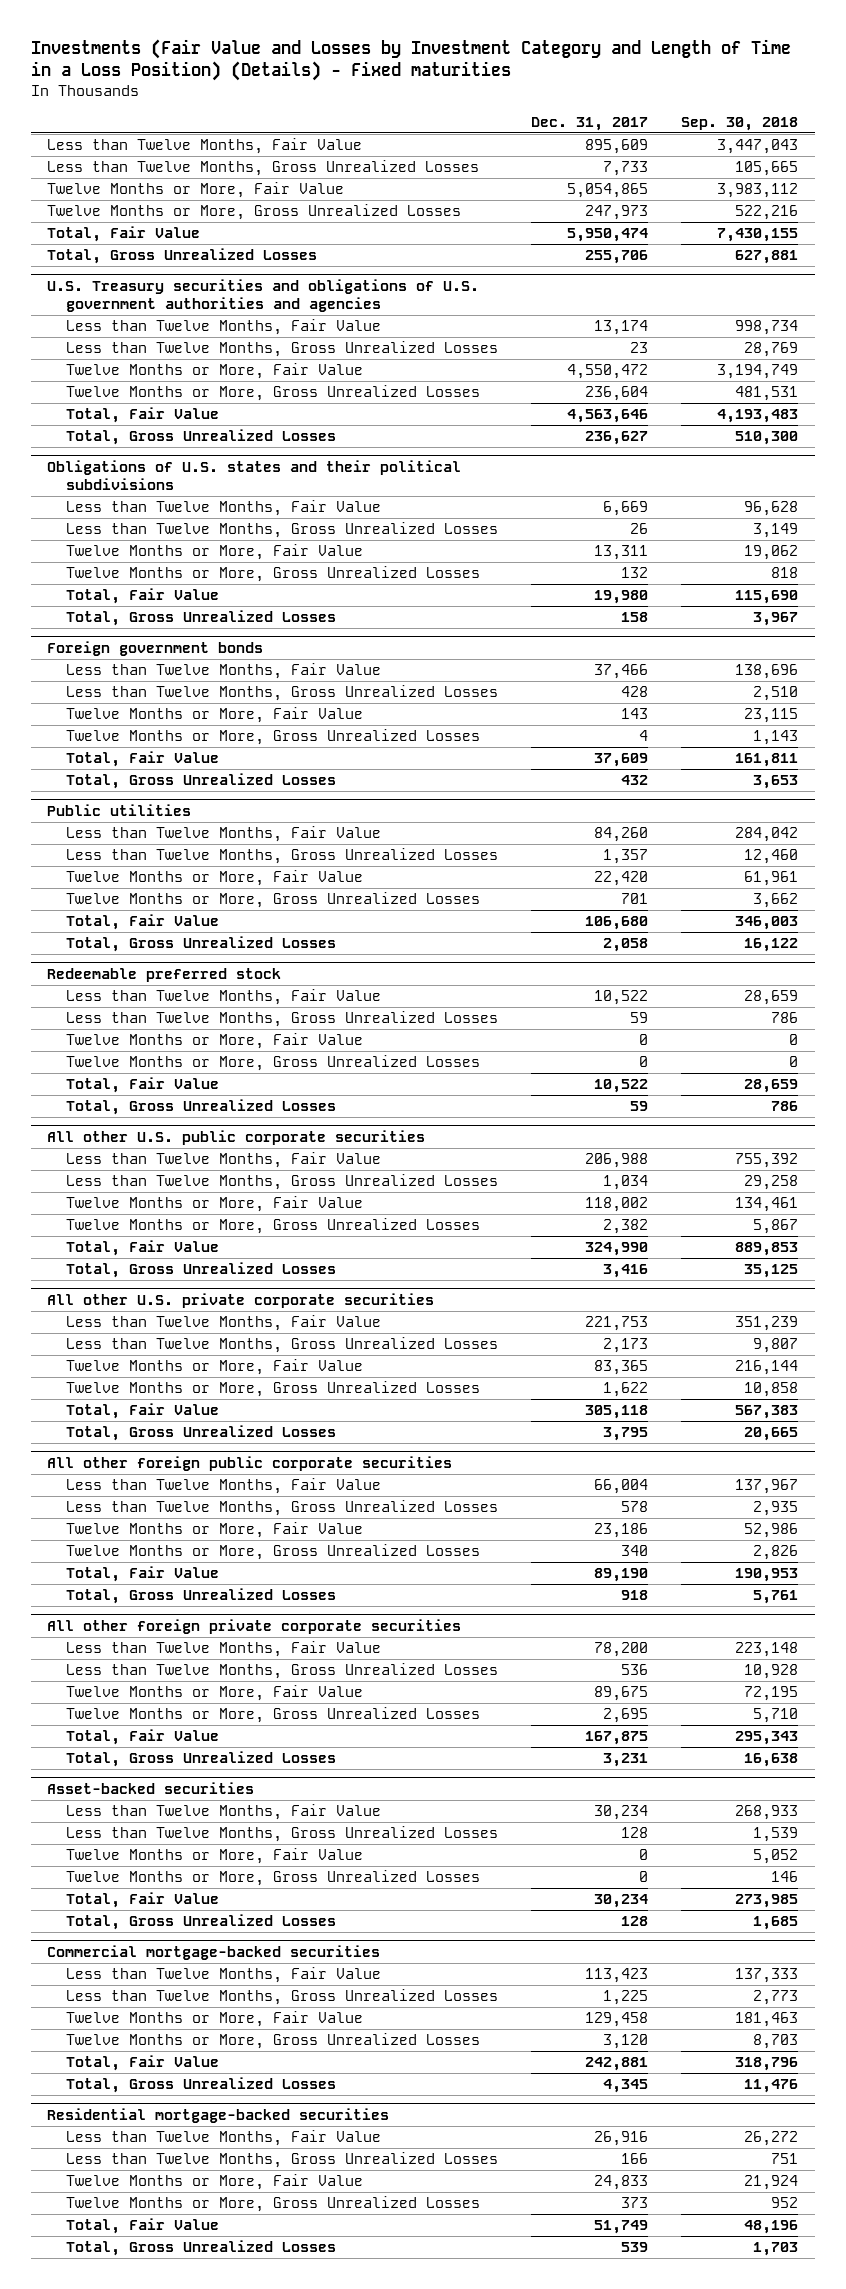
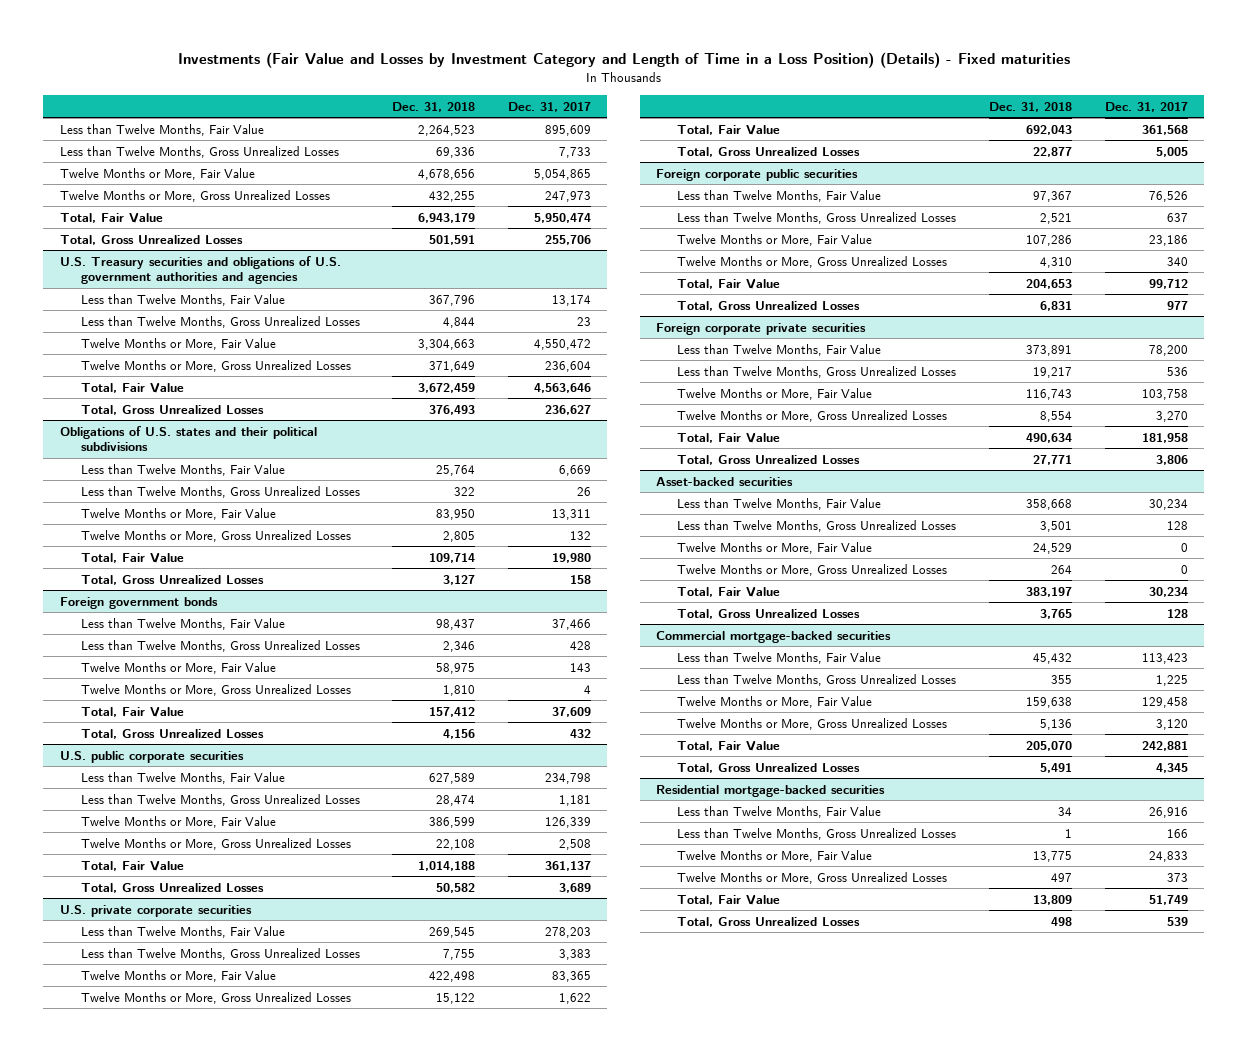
- | Dec. 31, 2017 | Sep. 30, 2018
+ | Dec. 31, 2018 | Dec. 31, 2017
- Public utilities
- Less than Twelve Months, Fair Value | 84,260 | 284,042
- Less than Twelve Months, Gross Unrealized Losses | 1,357 | 12,460
- Twelve Months or More, Fair Value | 22,420 | 61,961
- Twelve Months or More, Gross Unrealized Losses | 701 | 3,662
- Total, Fair Value | 106,680 | 346,003
- Total, Gross Unrealized Losses | 2,058 | 16,122
- Redeemable preferred stock
- Less than Twelve Months, Fair Value | 10,522 | 28,659
- Less than Twelve Months, Gross Unrealized Losses | 59 | 786
- Twelve Months or More, Fair Value | 0 | 0
- Twelve Months or More, Gross Unrealized Losses | 0 | 0
- Total, Fair Value | 10,522 | 28,659
- Total, Gross Unrealized Losses | 59 | 786
- All other U.S. public corporate securities
- Less than Twelve Months, Fair Value | 206,988 | 755,392
- Less than Twelve Months, Gross Unrealized Losses | 1,034 | 29,258
- Twelve Months or More, Fair Value | 118,002 | 134,461
- Twelve Months or More, Gross Unrealized Losses | 2,382 | 5,867
- Total, Fair Value | 324,990 | 889,853
- Total, Gross Unrealized Losses | 3,416 | 35,125
- All other U.S. private corporate securities
- Less than Twelve Months, Fair Value | 221,753 | 351,239
- Less than Twelve Months, Gross Unrealized Losses | 2,173 | 9,807
+ U.S. public corporate securities
+ Less than Twelve Months, Fair Value | 627,589 | 234,798
+ Less than Twelve Months, Gross Unrealized Losses | 28,474 | 1,181
+ Twelve Months or More, Fair Value | 386,599 | 126,339
+ Twelve Months or More, Gross Unrealized Losses | 22,108 | 2,508
+ Total, Fair Value | 1,014,188 | 361,137
+ Total, Gross Unrealized Losses | 50,582 | 3,689
+ U.S. private corporate securities
+ Less than Twelve Months, Fair Value | 269,545 | 278,203
+ Less than Twelve Months, Gross Unrealized Losses | 7,755 | 3,383
- Total, Fair Value | 305,118 | 567,383
- Total, Gross Unrealized Losses | 3,795 | 20,665
- All other foreign public corporate securities
- Less than Twelve Months, Fair Value | 66,004 | 137,967
- Less than Twelve Months, Gross Unrealized Losses | 578 | 2,935
+ Total, Fair Value | 692,043 | 361,568
+ Total, Gross Unrealized Losses | 22,877 | 5,005
+ Foreign corporate public securities
+ Less than Twelve Months, Fair Value | 97,367 | 76,526
+ Less than Twelve Months, Gross Unrealized Losses | 2,521 | 637
- Total, Fair Value | 89,190 | 190,953
- Total, Gross Unrealized Losses | 918 | 5,761
- All other foreign private corporate securities
+ Total, Fair Value | 204,653 | 99,712
+ Total, Gross Unrealized Losses | 6,831 | 977
+ Foreign corporate private securities
- Twelve Months or More, Fair Value | 89,675 | 72,195
- Twelve Months or More, Gross Unrealized Losses | 2,695 | 5,710
- Total, Fair Value | 167,875 | 295,343
- Total, Gross Unrealized Losses | 3,231 | 16,638
+ Twelve Months or More, Fair Value | 116,743 | 103,758
+ Twelve Months or More, Gross Unrealized Losses | 8,554 | 3,270
+ Total, Fair Value | 490,634 | 181,958
+ Total, Gross Unrealized Losses | 27,771 | 3,806

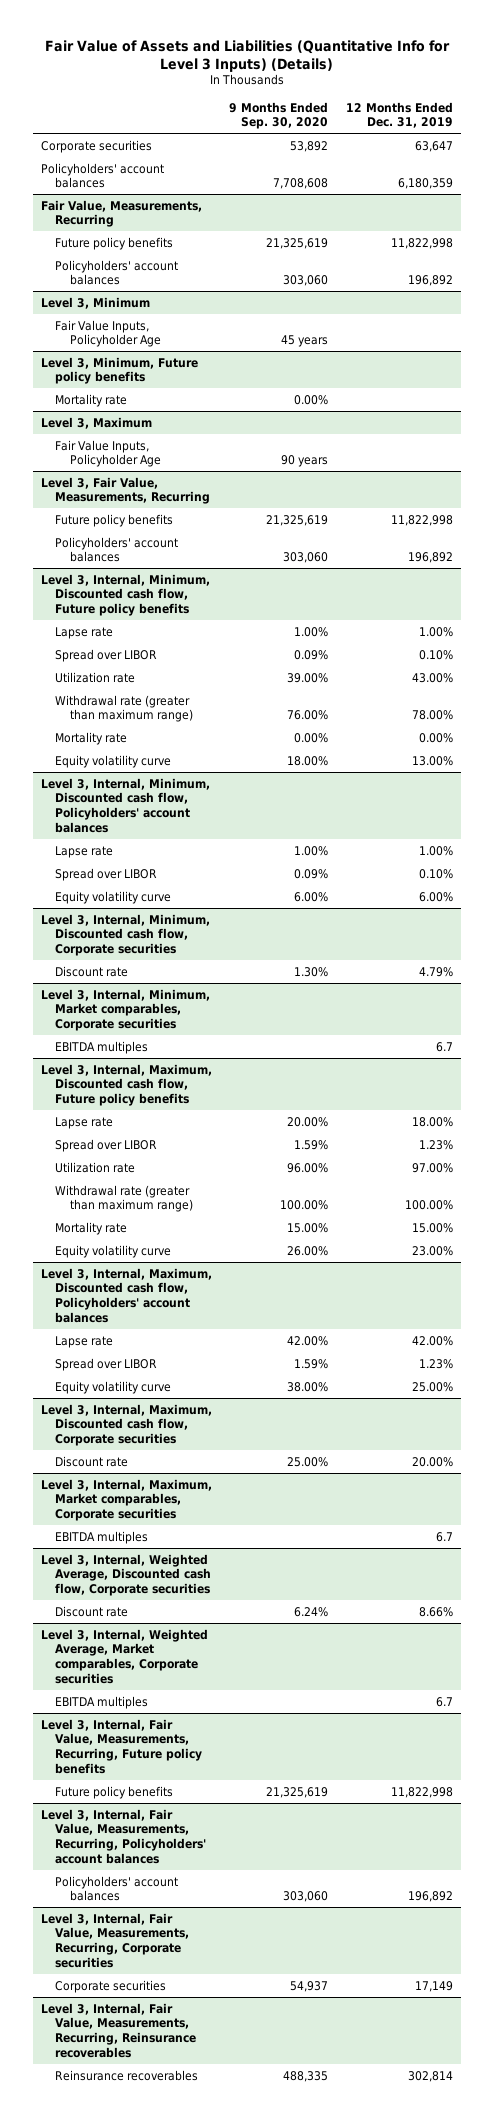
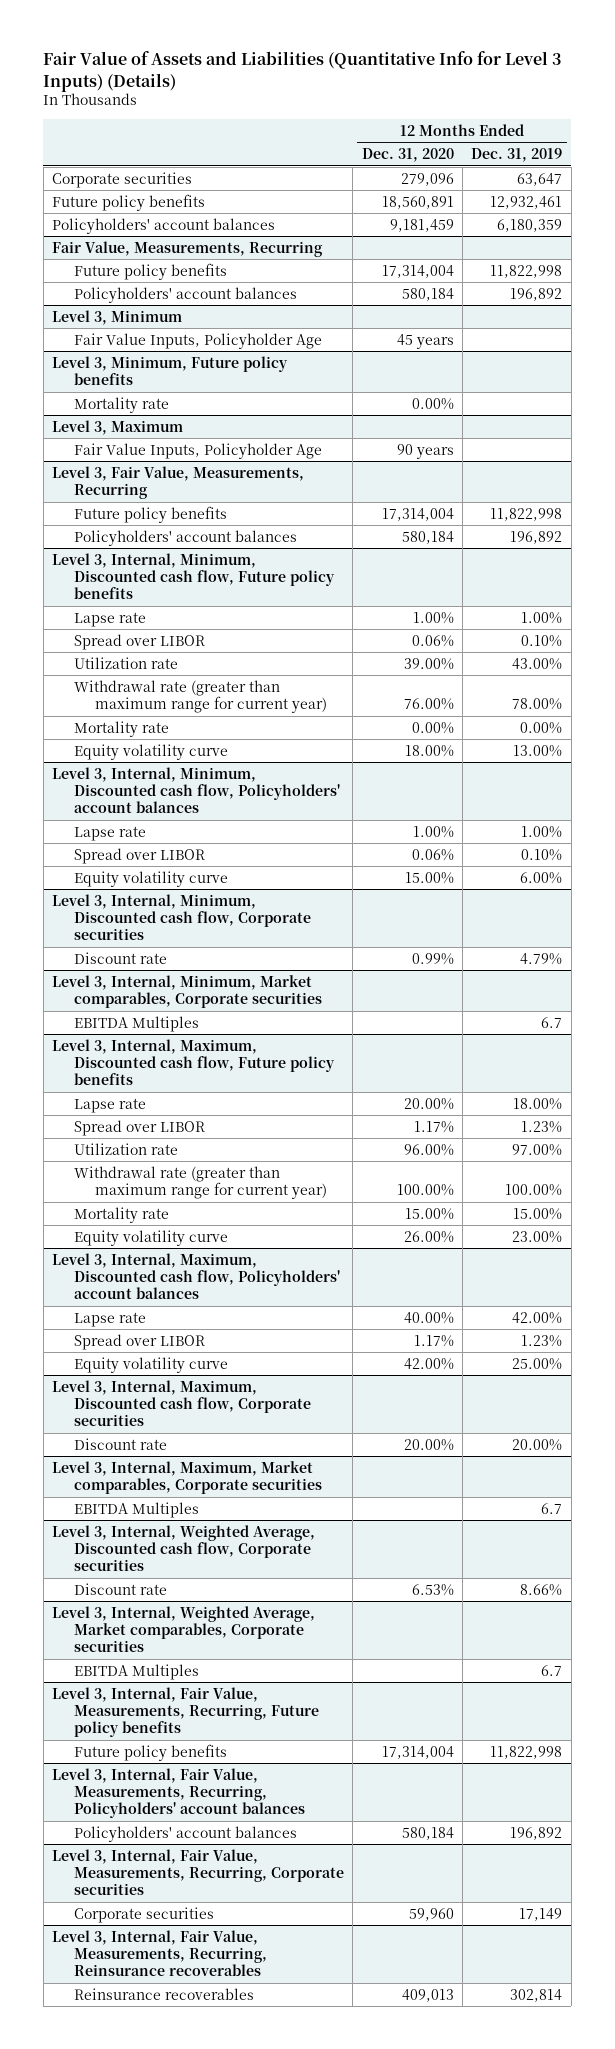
- | 9 Months Ended Sep. 30, 2020 | 12 Months Ended Dec. 31, 2019
+ | 12 Months Ended Dec. 31, 2020 | 12 Months Ended Dec. 31, 2019
+ Future policy benefits | 18,560,891 | 12,932,461
@ Level 3, Internal, Minimum, Discounted cash flow, Future policy benefits
- Withdrawal rate (greater than maximum range) | 76.00% | 78.00%
+ Withdrawal rate (greater than maximum range for current year) | 76.00% | 78.00%
@ Level 3, Internal, Minimum, Market comparables, Corporate securities
- EBITDA multiples | | 6.7
+ EBITDA Multiples | | 6.7
@ Level 3, Internal, Maximum, Discounted cash flow, Future policy benefits
- Withdrawal rate (greater than maximum range) | 100.00% | 100.00%
+ Withdrawal rate (greater than maximum range for current year) | 100.00% | 100.00%
@ Level 3, Internal, Maximum, Market comparables, Corporate securities
- EBITDA multiples | | 6.7
+ EBITDA Multiples | | 6.7
@ Level 3, Internal, Weighted Average, Market comparables, Corporate securities
- EBITDA multiples | | 6.7
+ EBITDA Multiples | | 6.7

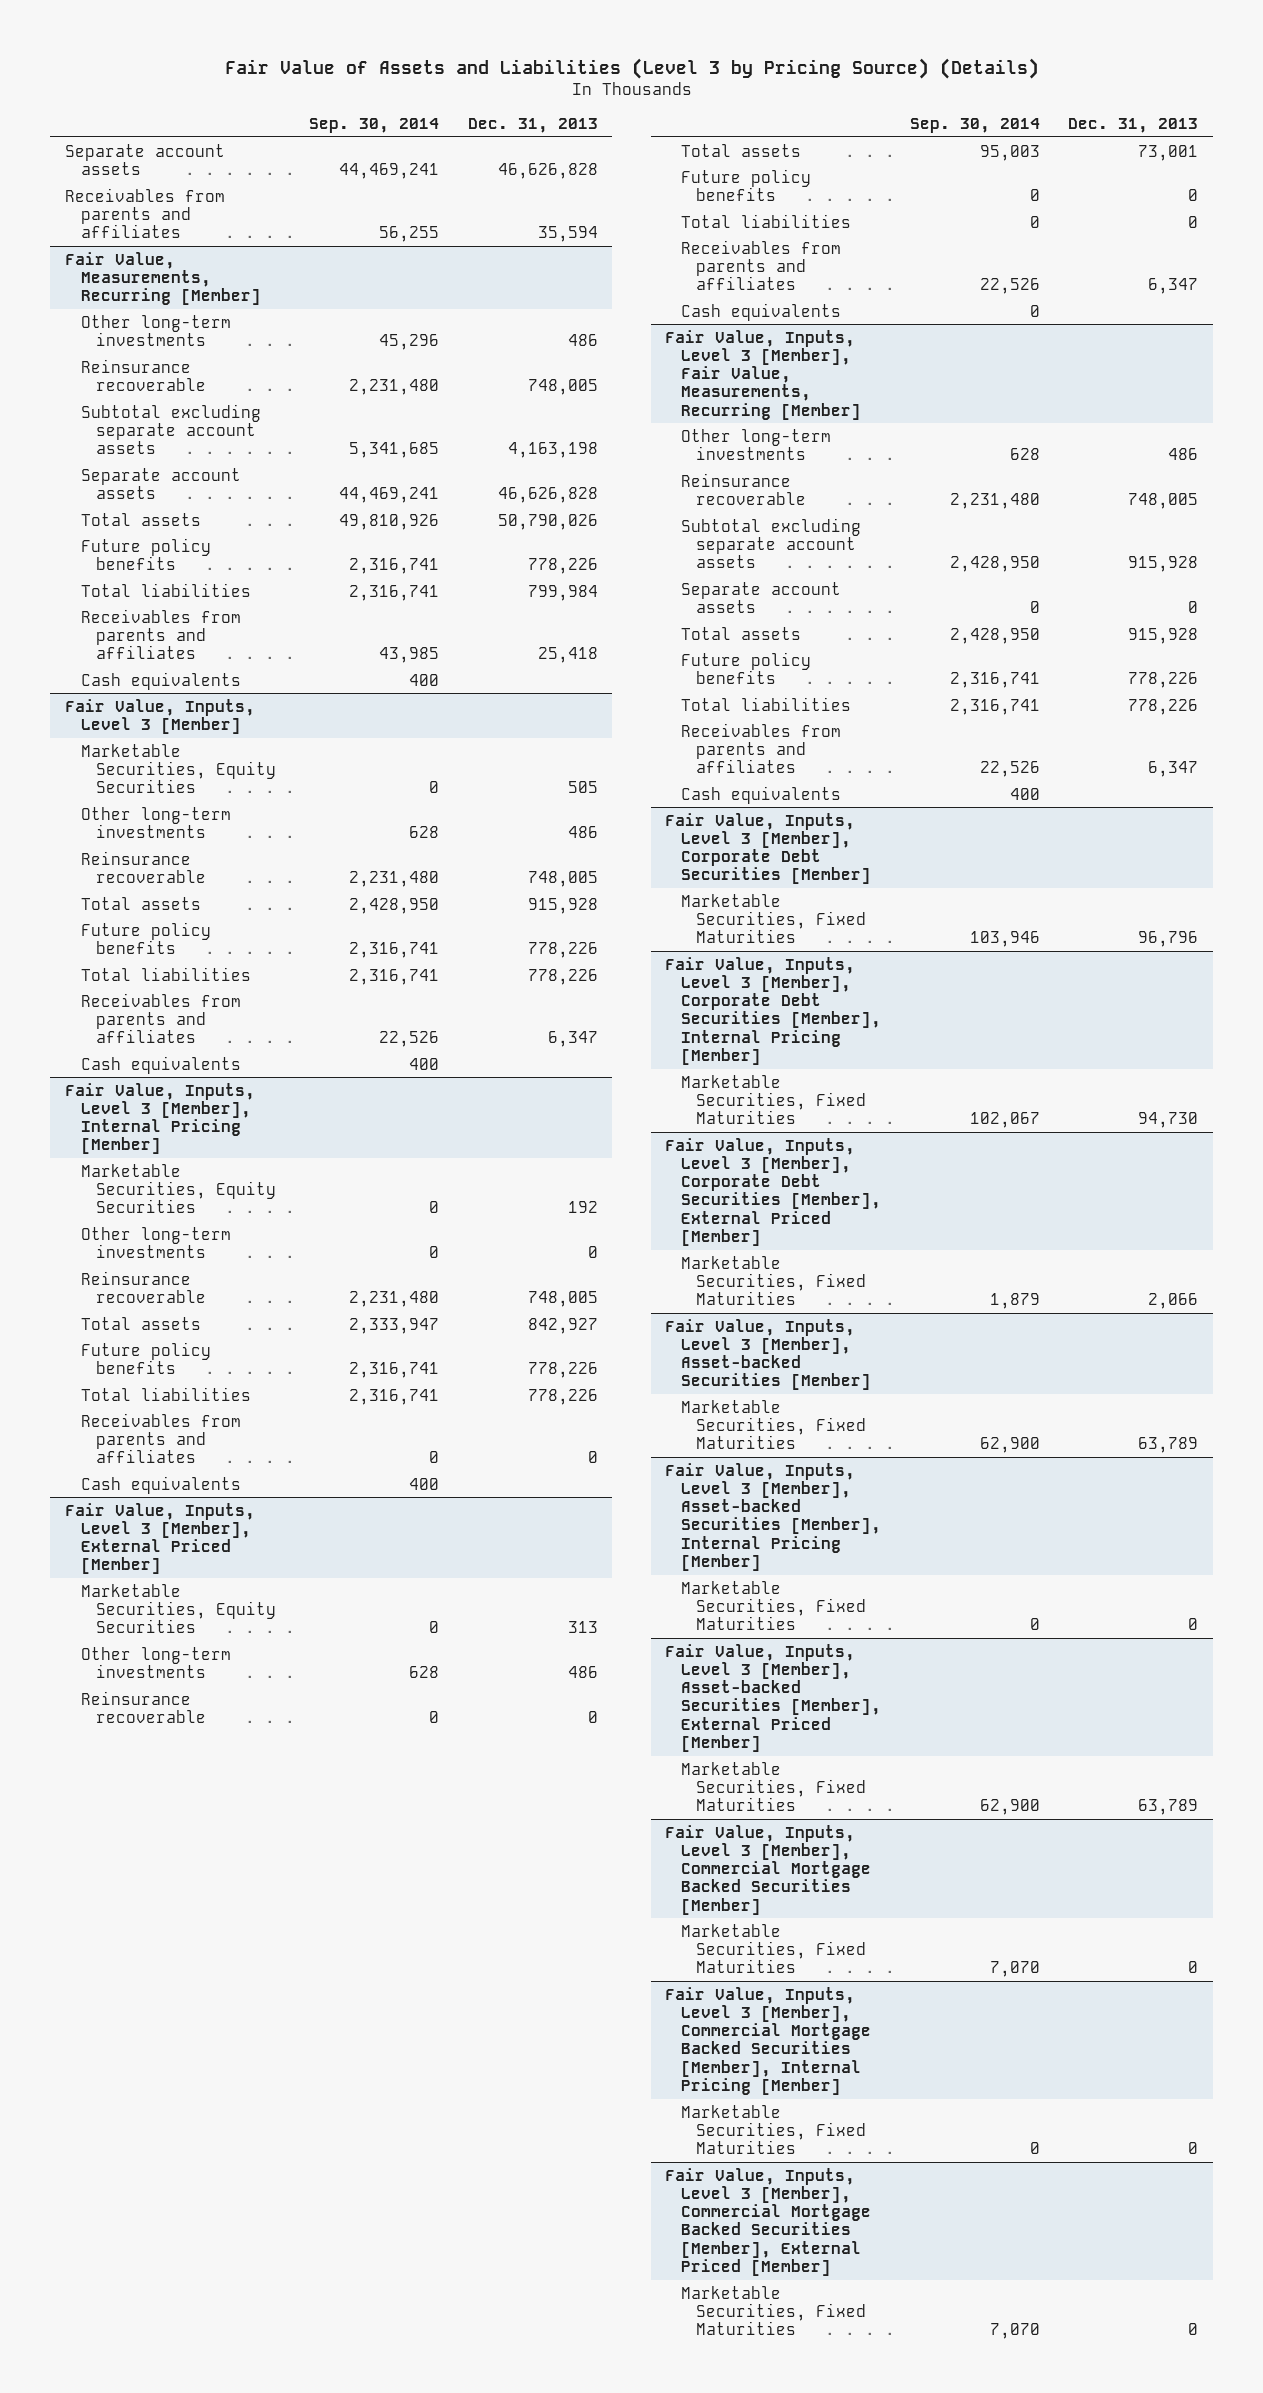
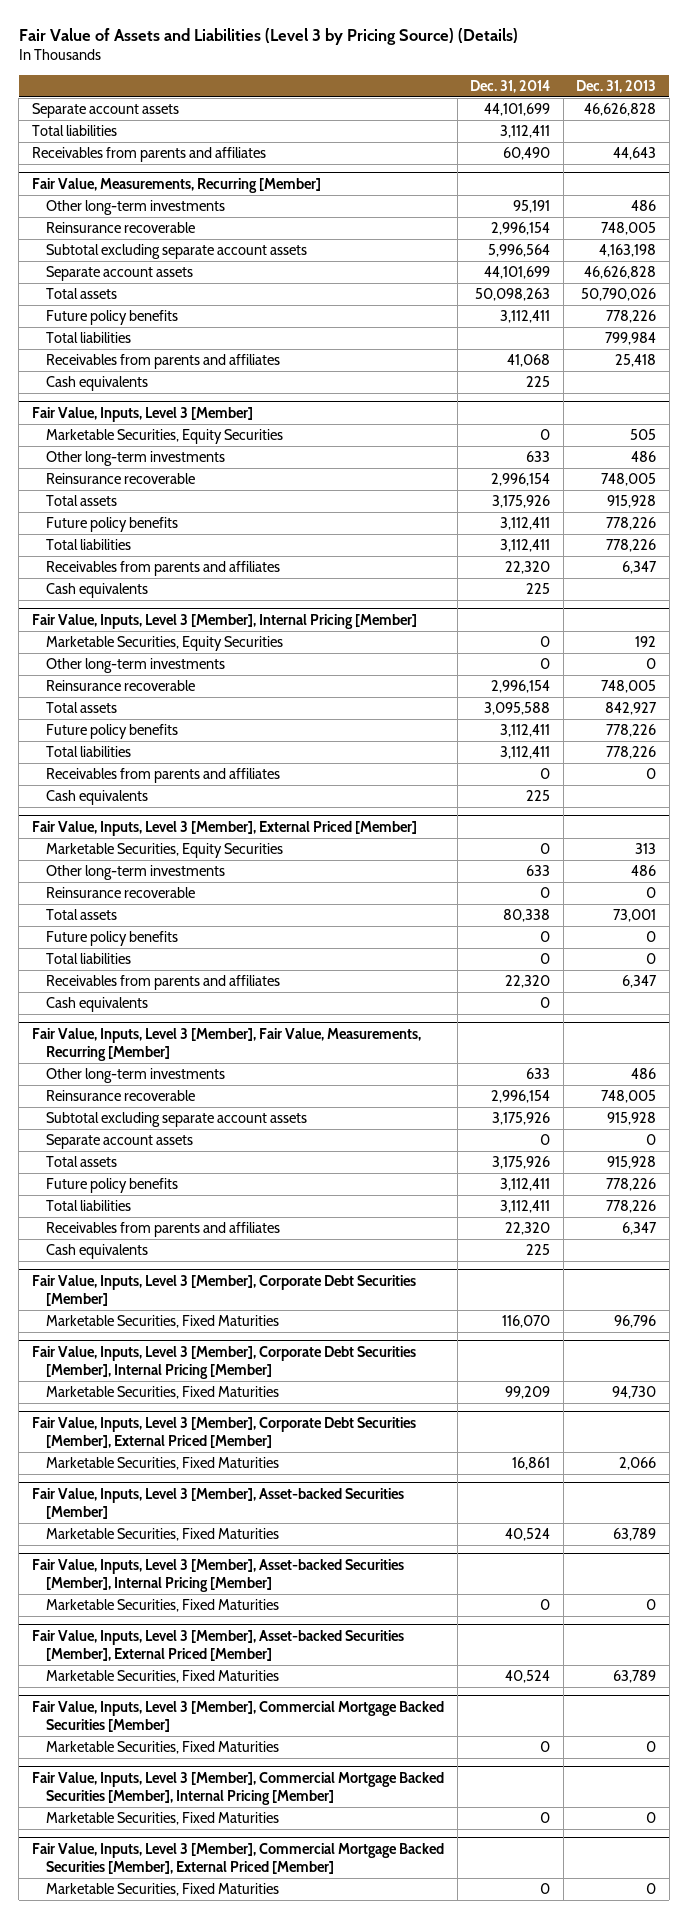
- | Sep. 30, 2014 | Dec. 31, 2013
+ | Dec. 31, 2014 | Dec. 31, 2013
- Receivables from parents and affiliates | 56,255 | 35,594
+ Total liabilities | 3,112,411 |
+ Receivables from parents and affiliates | 60,490 | 44,643

